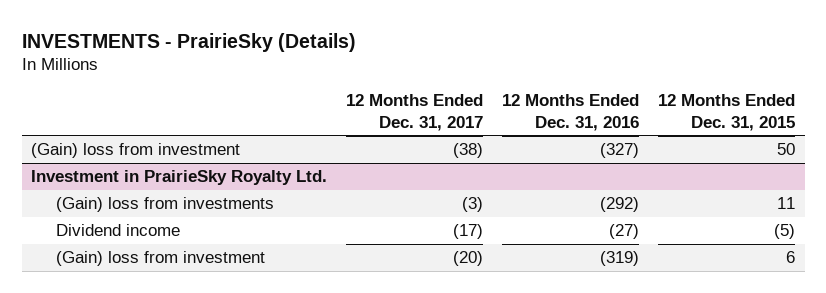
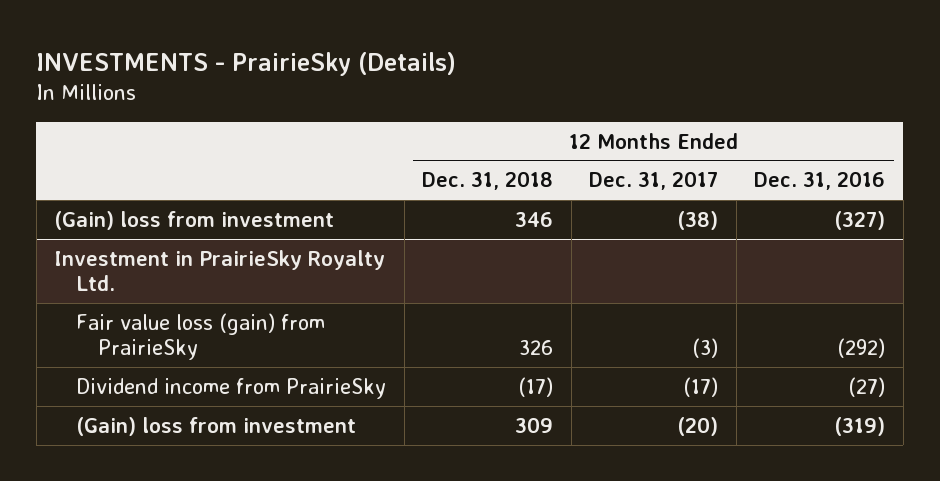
- | 12 Months Ended Dec. 31, 2017 | 12 Months Ended Dec. 31, 2016 | 12 Months Ended Dec. 31, 2015
+ | 12 Months Ended Dec. 31, 2018 | 12 Months Ended Dec. 31, 2017 | 12 Months Ended Dec. 31, 2016
@ Investment in PrairieSky Royalty Ltd.
- (Gain) loss from investments | (3) | (292) | 11
- Dividend income | (17) | (27) | (5)
+ Fair value loss (gain) from PrairieSky | 326 | (3) | (292)
+ Dividend income from PrairieSky | (17) | (17) | (27)

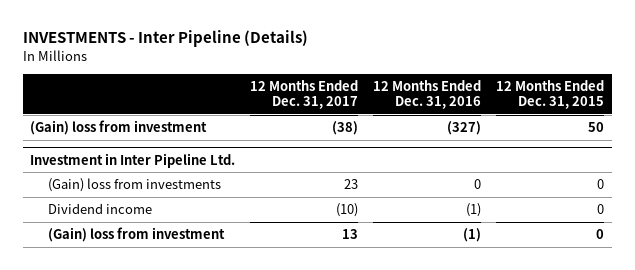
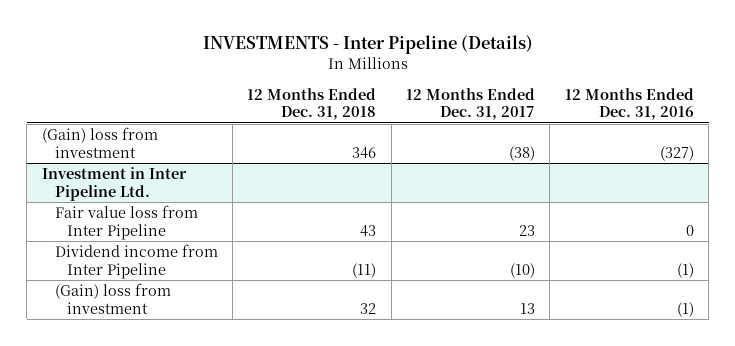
- | 12 Months Ended Dec. 31, 2017 | 12 Months Ended Dec. 31, 2016 | 12 Months Ended Dec. 31, 2015
+ | 12 Months Ended Dec. 31, 2018 | 12 Months Ended Dec. 31, 2017 | 12 Months Ended Dec. 31, 2016
@ Investment in Inter Pipeline Ltd.
- (Gain) loss from investments | 23 | 0 | 0
- Dividend income | (10) | (1) | 0
+ Fair value loss from Inter Pipeline | 43 | 23 | 0
+ Dividend income from Inter Pipeline | (11) | (10) | (1)

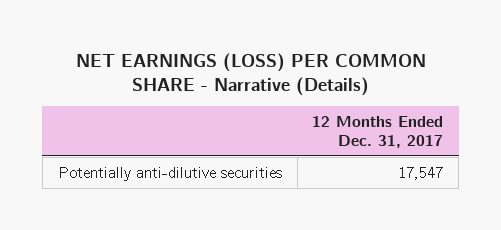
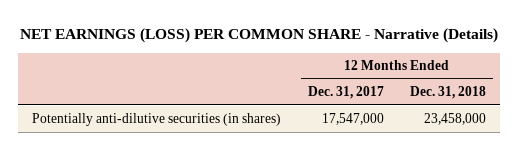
- | 12 Months Ended Dec. 31, 2017
+ | 12 Months Ended Dec. 31, 2017 | 12 Months Ended Dec. 31, 2018
- Potentially anti-dilutive securities | 17,547
+ Potentially anti-dilutive securities (in shares) | 17,547,000 | 23,458,000

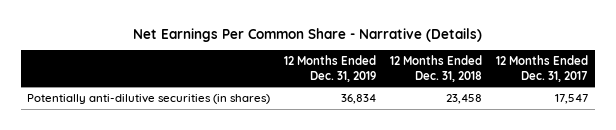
- NET EARNINGS (LOSS) PER COMMON SHARE - Narrative (Details)
+ Net Earnings Per Common Share - Narrative (Details)
- | 12 Months Ended Dec. 31, 2017 | 12 Months Ended Dec. 31, 2018
+ | 12 Months Ended Dec. 31, 2019 | 12 Months Ended Dec. 31, 2018 | 12 Months Ended Dec. 31, 2017
- Potentially anti-dilutive securities (in shares) | 17,547,000 | 23,458,000
+ Potentially anti-dilutive securities (in shares) | 36,834 | 23,458 | 17,547

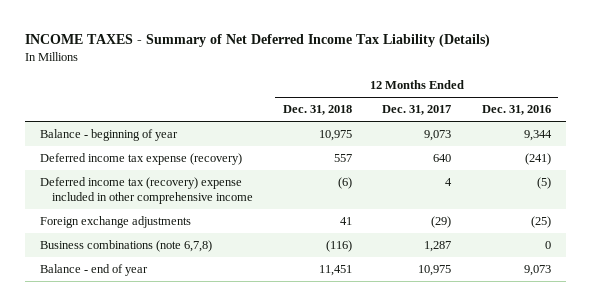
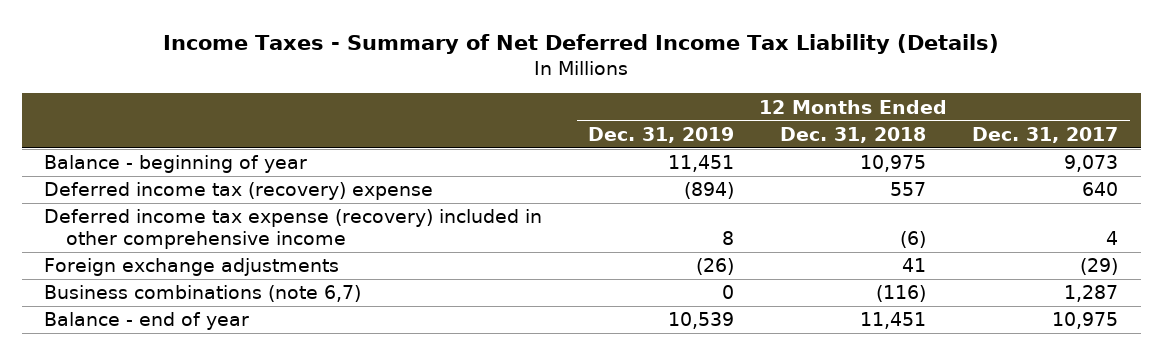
- INCOME TAXES - Summary of Net Deferred Income Tax Liability (Details)
+ Income Taxes - Summary of Net Deferred Income Tax Liability (Details)
- | 12 Months Ended Dec. 31, 2018 | 12 Months Ended Dec. 31, 2017 | 12 Months Ended Dec. 31, 2016
+ | 12 Months Ended Dec. 31, 2019 | 12 Months Ended Dec. 31, 2018 | 12 Months Ended Dec. 31, 2017
- Deferred income tax expense (recovery) | 557 | 640 | (241)
- Deferred income tax (recovery) expense included in other comprehensive income | (6) | 4 | (5)
+ Deferred income tax (recovery) expense | (894) | 557 | 640
+ Deferred income tax expense (recovery) included in other comprehensive income | 8 | (6) | 4
- Business combinations (note 6,7,8) | (116) | 1,287 | 0
+ Business combinations (note 6,7) | 0 | (116) | 1,287

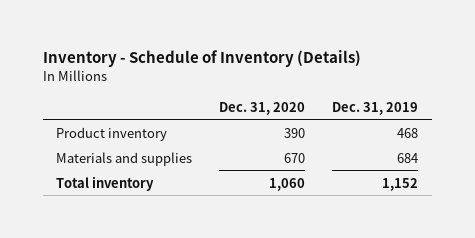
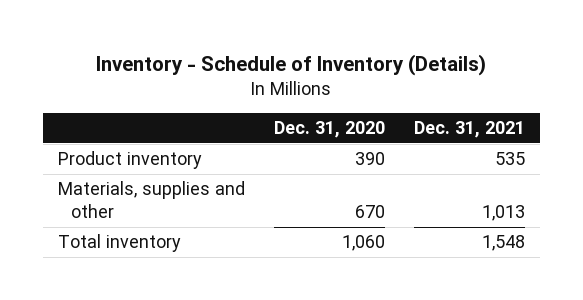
- | Dec. 31, 2020 | Dec. 31, 2019
+ | Dec. 31, 2020 | Dec. 31, 2021
- Materials and supplies | 670 | 684
+ Materials, supplies and other | 670 | 1,013

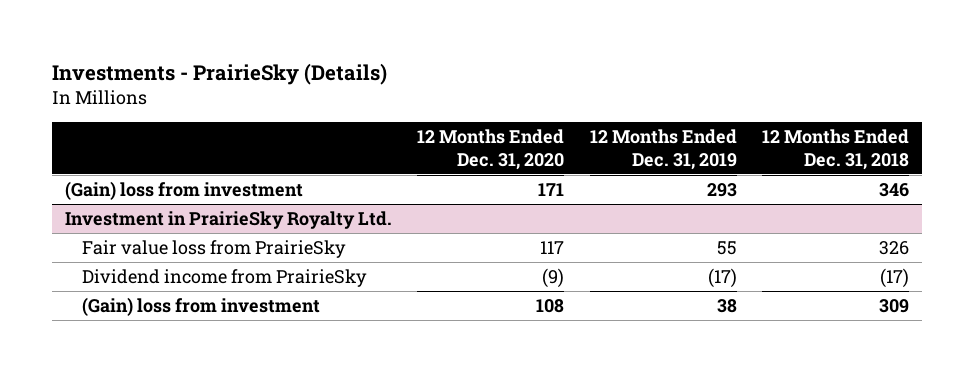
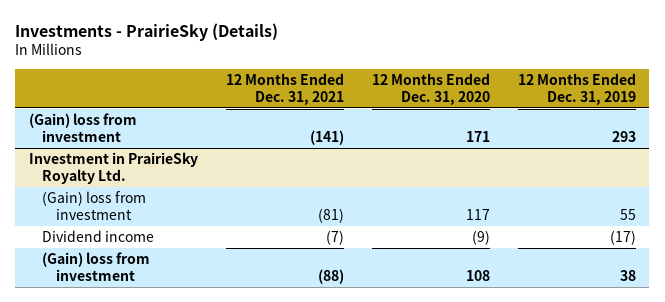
- | 12 Months Ended Dec. 31, 2020 | 12 Months Ended Dec. 31, 2019 | 12 Months Ended Dec. 31, 2018
+ | 12 Months Ended Dec. 31, 2021 | 12 Months Ended Dec. 31, 2020 | 12 Months Ended Dec. 31, 2019
@ Investment in PrairieSky Royalty Ltd.
- Fair value loss from PrairieSky | 117 | 55 | 326
- Dividend income from PrairieSky | (9) | (17) | (17)
+ (Gain) loss from investment | (81) | 117 | 55
+ Dividend income | (7) | (9) | (17)

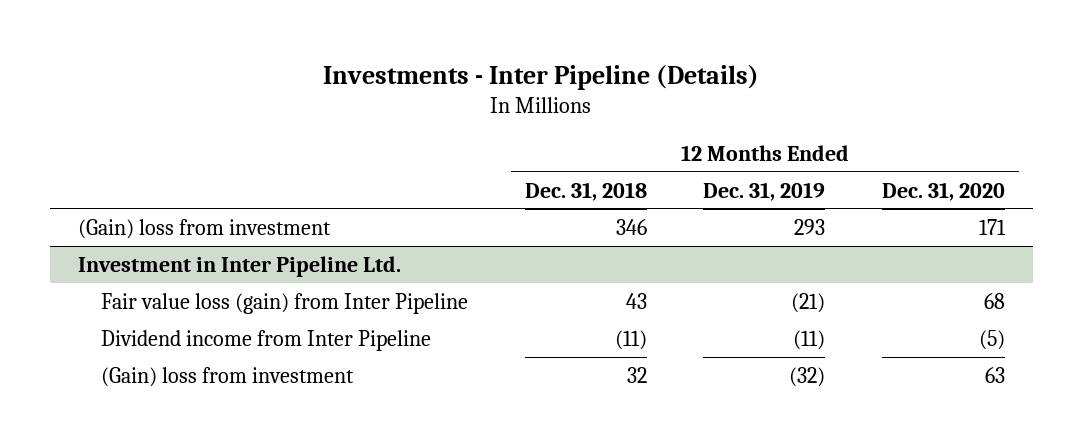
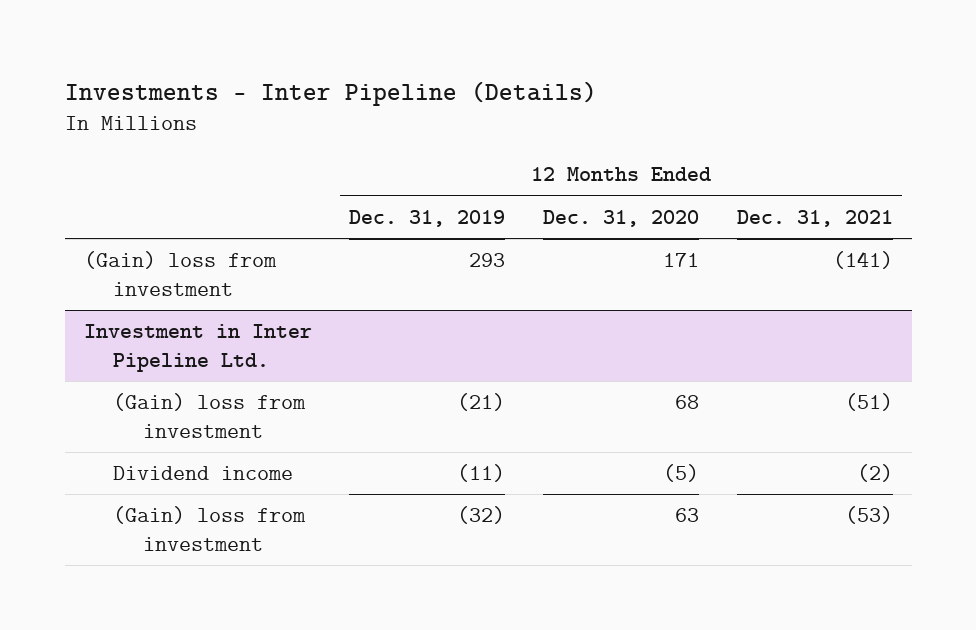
- | 12 Months Ended Dec. 31, 2018 | 12 Months Ended Dec. 31, 2019 | 12 Months Ended Dec. 31, 2020
+ | 12 Months Ended Dec. 31, 2019 | 12 Months Ended Dec. 31, 2020 | 12 Months Ended Dec. 31, 2021
@ Investment in Inter Pipeline Ltd.
- Fair value loss (gain) from Inter Pipeline | 43 | (21) | 68
- Dividend income from Inter Pipeline | (11) | (11) | (5)
+ (Gain) loss from investment | (21) | 68 | (51)
+ Dividend income | (11) | (5) | (2)

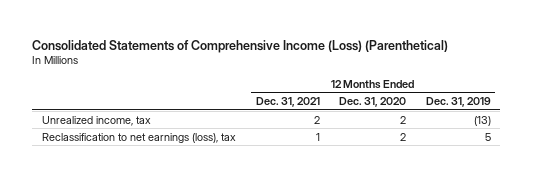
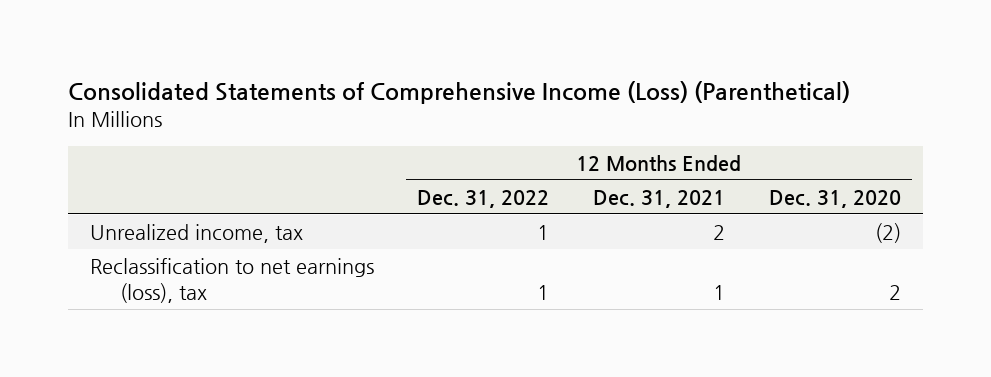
- | 12 Months Ended Dec. 31, 2021 | 12 Months Ended Dec. 31, 2020 | 12 Months Ended Dec. 31, 2019
+ | 12 Months Ended Dec. 31, 2022 | 12 Months Ended Dec. 31, 2021 | 12 Months Ended Dec. 31, 2020
- Unrealized income, tax | 2 | 2 | (13)
+ Unrealized income, tax | 1 | 2 | (2)

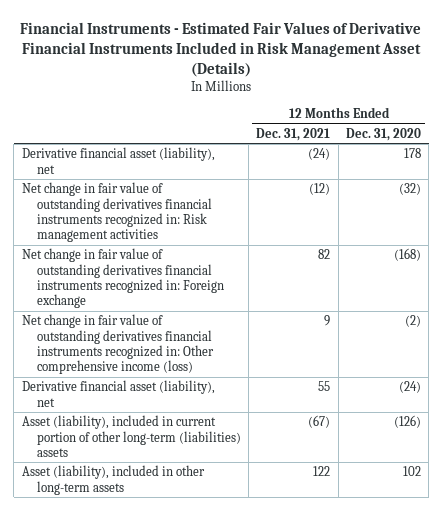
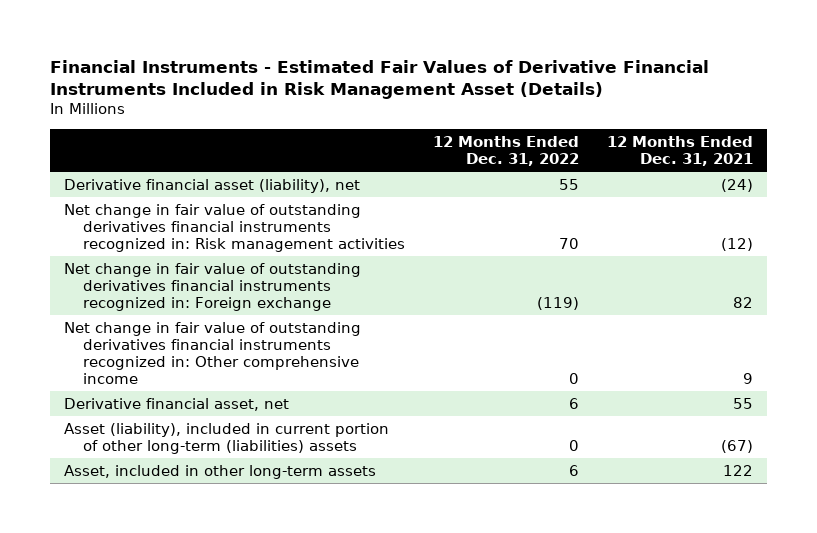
- | 12 Months Ended Dec. 31, 2021 | 12 Months Ended Dec. 31, 2020
+ | 12 Months Ended Dec. 31, 2022 | 12 Months Ended Dec. 31, 2021
- Net change in fair value of outstanding derivatives financial instruments recognized in: Other comprehensive income (loss) | 9 | (2)
- Derivative financial asset (liability), net | 55 | (24)
+ Net change in fair value of outstanding derivatives financial instruments recognized in: Other comprehensive income | 0 | 9
+ Derivative financial asset, net | 6 | 55
- Asset (liability), included in other long-term assets | 122 | 102
+ Asset, included in other long-term assets | 6 | 122

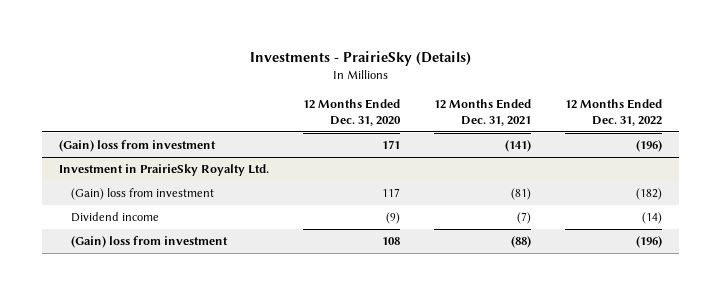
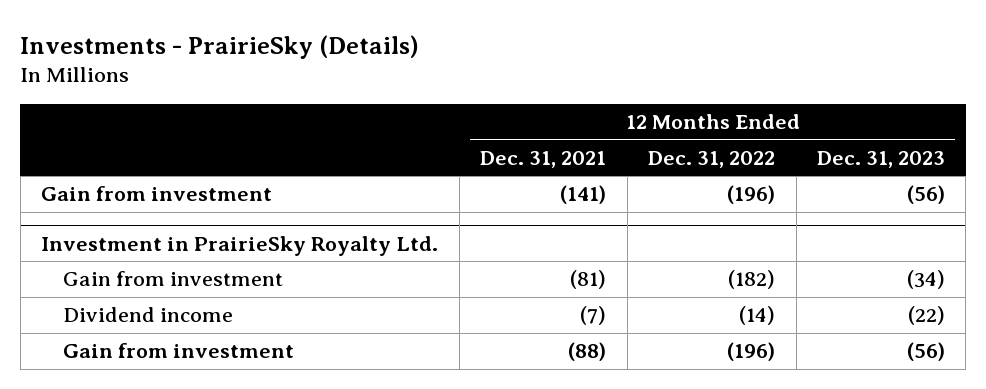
- | 12 Months Ended Dec. 31, 2020 | 12 Months Ended Dec. 31, 2021 | 12 Months Ended Dec. 31, 2022
+ | 12 Months Ended Dec. 31, 2021 | 12 Months Ended Dec. 31, 2022 | 12 Months Ended Dec. 31, 2023
- (Gain) loss from investment | 171 | (141) | (196)
+ Gain from investment | (141) | (196) | (56)
@ Investment in PrairieSky Royalty Ltd.
- (Gain) loss from investment | 117 | (81) | (182)
+ Gain from investment | (81) | (182) | (34)
- (Gain) loss from investment | 108 | (88) | (196)
+ Gain from investment | (88) | (196) | (56)

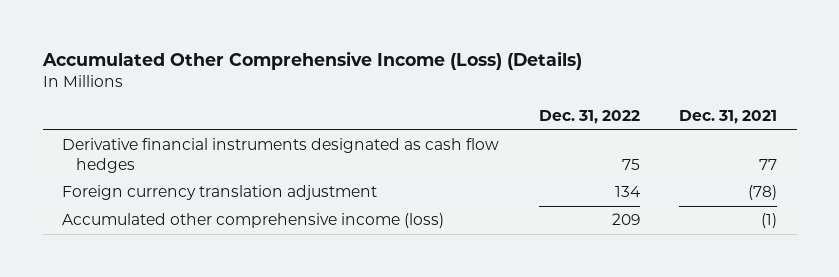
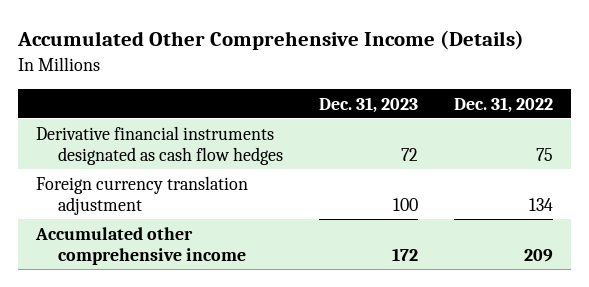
- Accumulated Other Comprehensive Income (Loss) (Details)
+ Accumulated Other Comprehensive Income (Details)
- | Dec. 31, 2022 | Dec. 31, 2021
+ | Dec. 31, 2023 | Dec. 31, 2022
- Accumulated other comprehensive income (loss) | 209 | (1)
+ Accumulated other comprehensive income | 172 | 209

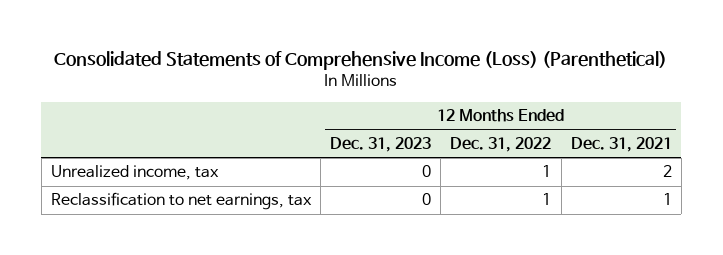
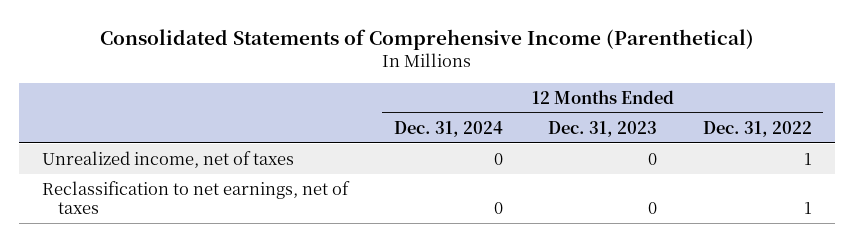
- Consolidated Statements of Comprehensive Income (Loss) (Parenthetical)
+ Consolidated Statements of Comprehensive Income (Parenthetical)
- | 12 Months Ended Dec. 31, 2023 | 12 Months Ended Dec. 31, 2022 | 12 Months Ended Dec. 31, 2021
+ | 12 Months Ended Dec. 31, 2024 | 12 Months Ended Dec. 31, 2023 | 12 Months Ended Dec. 31, 2022
- Unrealized income, tax | 0 | 1 | 2
- Reclassification to net earnings, tax | 0 | 1 | 1
+ Unrealized income, net of taxes | 0 | 0 | 1
+ Reclassification to net earnings, net of taxes | 0 | 0 | 1

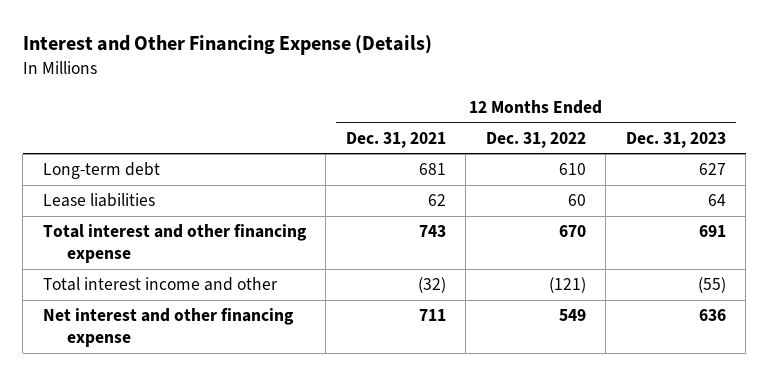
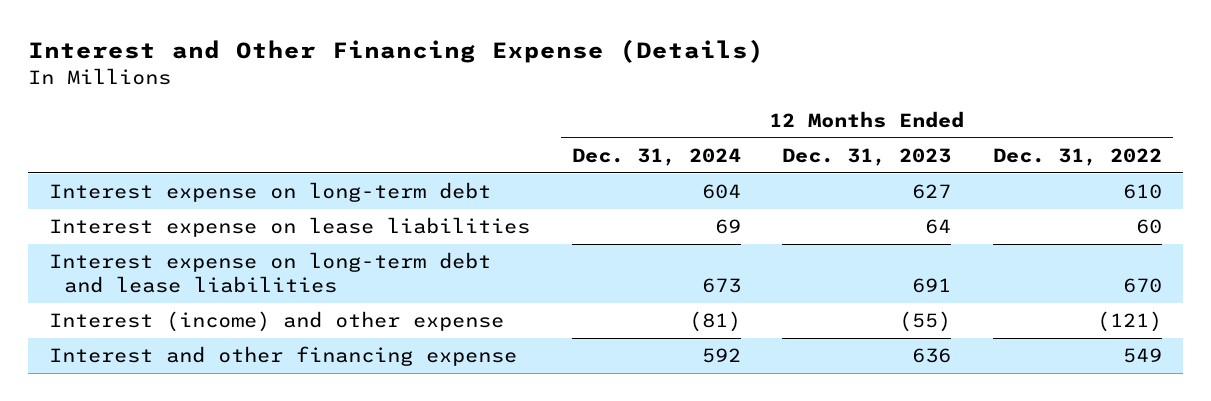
- | 12 Months Ended Dec. 31, 2021 | 12 Months Ended Dec. 31, 2022 | 12 Months Ended Dec. 31, 2023
+ | 12 Months Ended Dec. 31, 2024 | 12 Months Ended Dec. 31, 2023 | 12 Months Ended Dec. 31, 2022
- Long-term debt | 681 | 610 | 627
- Lease liabilities | 62 | 60 | 64
- Total interest and other financing expense | 743 | 670 | 691
- Total interest income and other | (32) | (121) | (55)
- Net interest and other financing expense | 711 | 549 | 636
+ Interest expense on long-term debt | 604 | 627 | 610
+ Interest expense on lease liabilities | 69 | 64 | 60
+ Interest expense on long-term debt and lease liabilities | 673 | 691 | 670
+ Interest (income) and other expense | (81) | (55) | (121)
+ Interest and other financing expense | 592 | 636 | 549

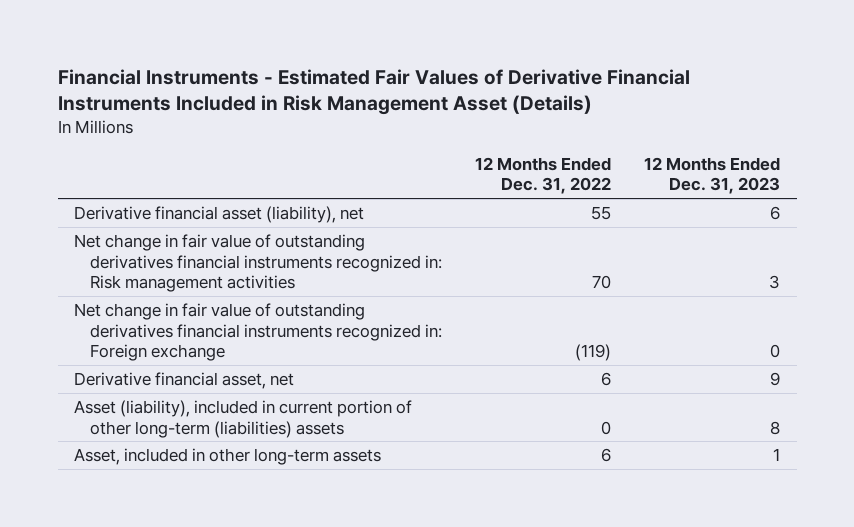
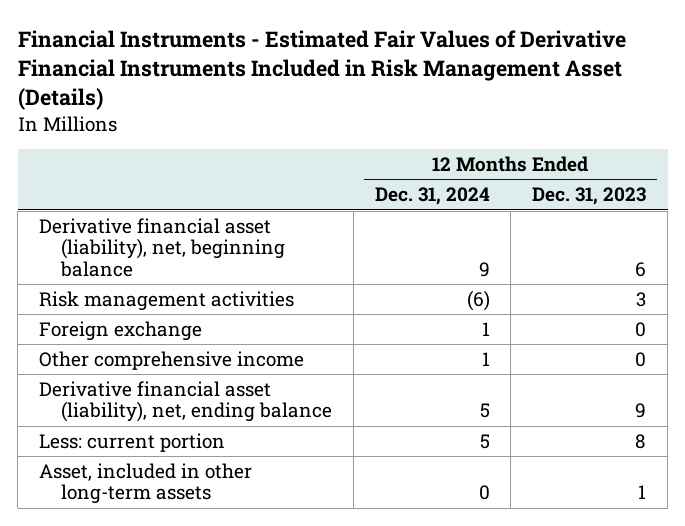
- | 12 Months Ended Dec. 31, 2022 | 12 Months Ended Dec. 31, 2023
+ | 12 Months Ended Dec. 31, 2024 | 12 Months Ended Dec. 31, 2023
- Derivative financial asset (liability), net | 55 | 6
- Net change in fair value of outstanding derivatives financial instruments recognized in: Risk management activities | 70 | 3
- Net change in fair value of outstanding derivatives financial instruments recognized in: Foreign exchange | (119) | 0
- Derivative financial asset, net | 6 | 9
- Asset (liability), included in current portion of other long-term (liabilities) assets | 0 | 8
+ Derivative financial asset (liability), net, beginning balance | 9 | 6
+ Risk management activities | (6) | 3
+ Foreign exchange | 1 | 0
+ Other comprehensive income | 1 | 0
+ Derivative financial asset (liability), net, ending balance | 5 | 9
+ Less: current portion | 5 | 8

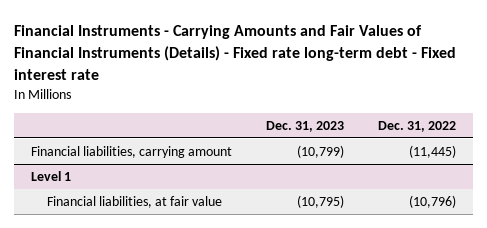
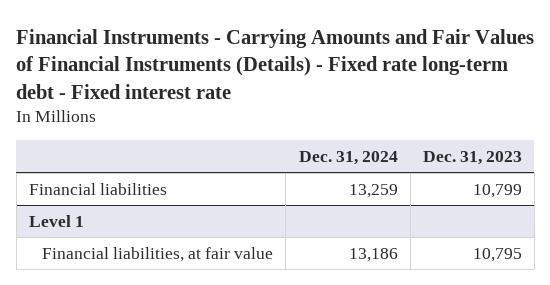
- | Dec. 31, 2023 | Dec. 31, 2022
+ | Dec. 31, 2024 | Dec. 31, 2023
- Financial liabilities, carrying amount | (10,799) | (11,445)
+ Financial liabilities | 13,259 | 10,799
@ Level 1
- Financial liabilities, at fair value | (10,795) | (10,796)
+ Financial liabilities, at fair value | 13,186 | 10,795

